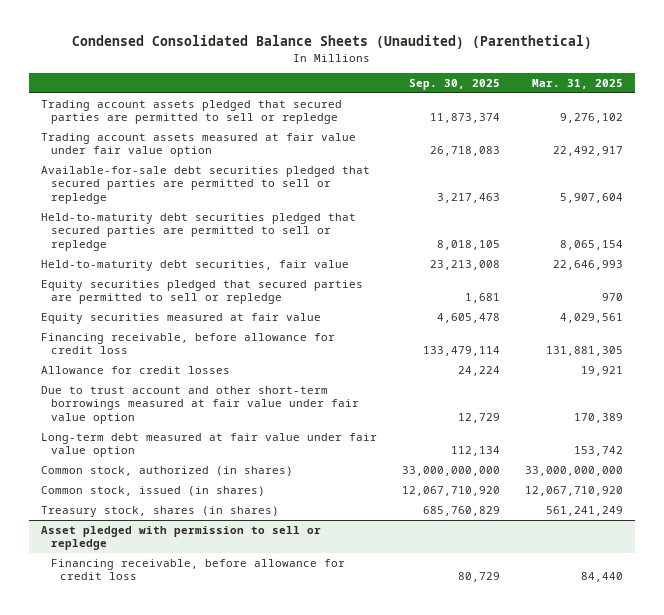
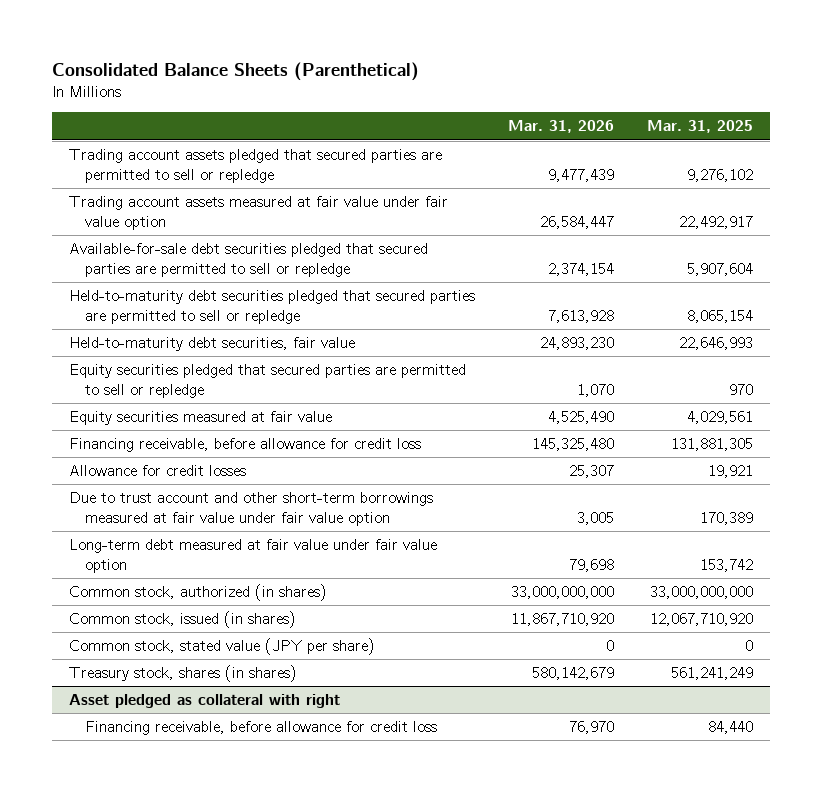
- Condensed Consolidated Balance Sheets (Unaudited) (Parenthetical)
+ Consolidated Balance Sheets (Parenthetical)
- | Sep. 30, 2025 | Mar. 31, 2025
+ | Mar. 31, 2026 | Mar. 31, 2025
+ Common stock, stated value (JPY per share) | 0 | 0
- Asset pledged with permission to sell or repledge
+ Asset pledged as collateral with right

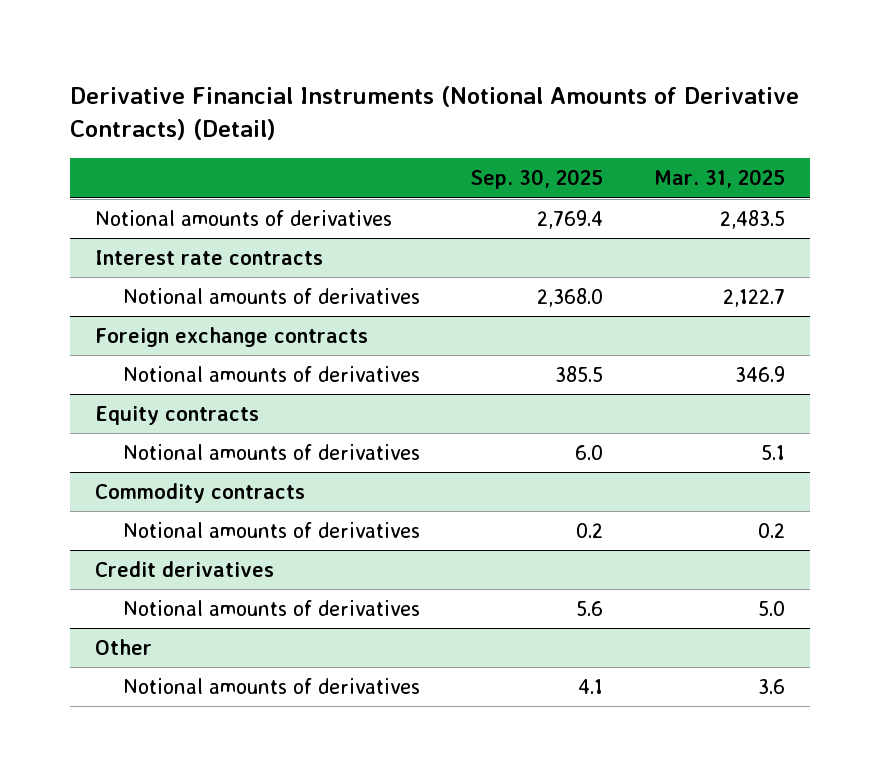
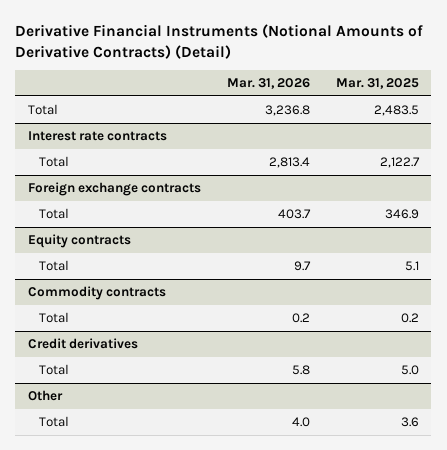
- | Sep. 30, 2025 | Mar. 31, 2025
+ | Mar. 31, 2026 | Mar. 31, 2025
- Notional amounts of derivatives | 2,769.4 | 2,483.5
+ Total | 3,236.8 | 2,483.5
@ Interest rate contracts
- Notional amounts of derivatives | 2,368.0 | 2,122.7
+ Total | 2,813.4 | 2,122.7
@ Foreign exchange contracts
- Notional amounts of derivatives | 385.5 | 346.9
+ Total | 403.7 | 346.9
@ Equity contracts
- Notional amounts of derivatives | 6.0 | 5.1
+ Total | 9.7 | 5.1
@ Commodity contracts
- Notional amounts of derivatives | 0.2 | 0.2
+ Total | 0.2 | 0.2
@ Credit derivatives
- Notional amounts of derivatives | 5.6 | 5.0
+ Total | 5.8 | 5.0
@ Other
- Notional amounts of derivatives | 4.1 | 3.6
+ Total | 4.0 | 3.6

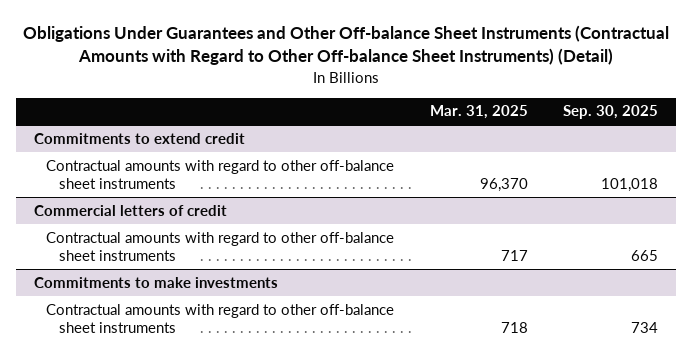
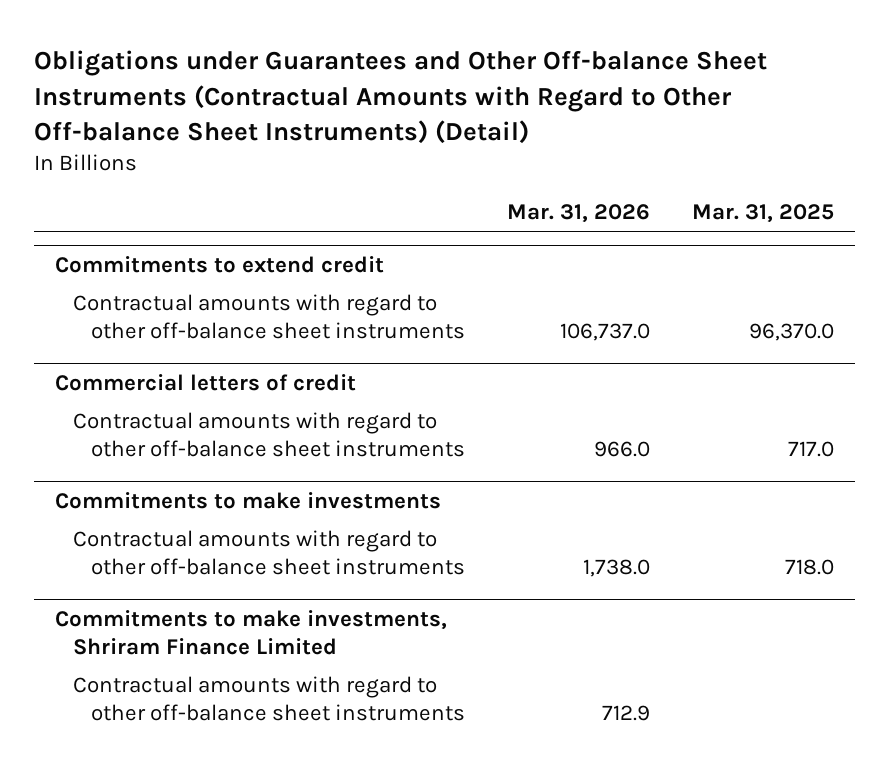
- Obligations Under Guarantees and Other Off-balance Sheet Instruments (Contractual Amounts with Regard to Other Off-balance Sheet Instruments) (Detail)
+ Obligations under Guarantees and Other Off-balance Sheet Instruments (Contractual Amounts with Regard to Other Off-balance Sheet Instruments) (Detail)
- | Mar. 31, 2025 | Sep. 30, 2025
+ | Mar. 31, 2026 | Mar. 31, 2025
@ Commitments to extend credit
- Contractual amounts with regard to other off-balance sheet instruments | 96,370 | 101,018
+ Contractual amounts with regard to other off-balance sheet instruments | 106,737.0 | 96,370.0
@ Commercial letters of credit
- Contractual amounts with regard to other off-balance sheet instruments | 717 | 665
+ Contractual amounts with regard to other off-balance sheet instruments | 966.0 | 717.0
@ Commitments to make investments
- Contractual amounts with regard to other off-balance sheet instruments | 718 | 734
+ Contractual amounts with regard to other off-balance sheet instruments | 1,738.0 | 718.0
+ Commitments to make investments, Shriram Finance Limited
+ Contractual amounts with regard to other off-balance sheet instruments | 712.9 |

